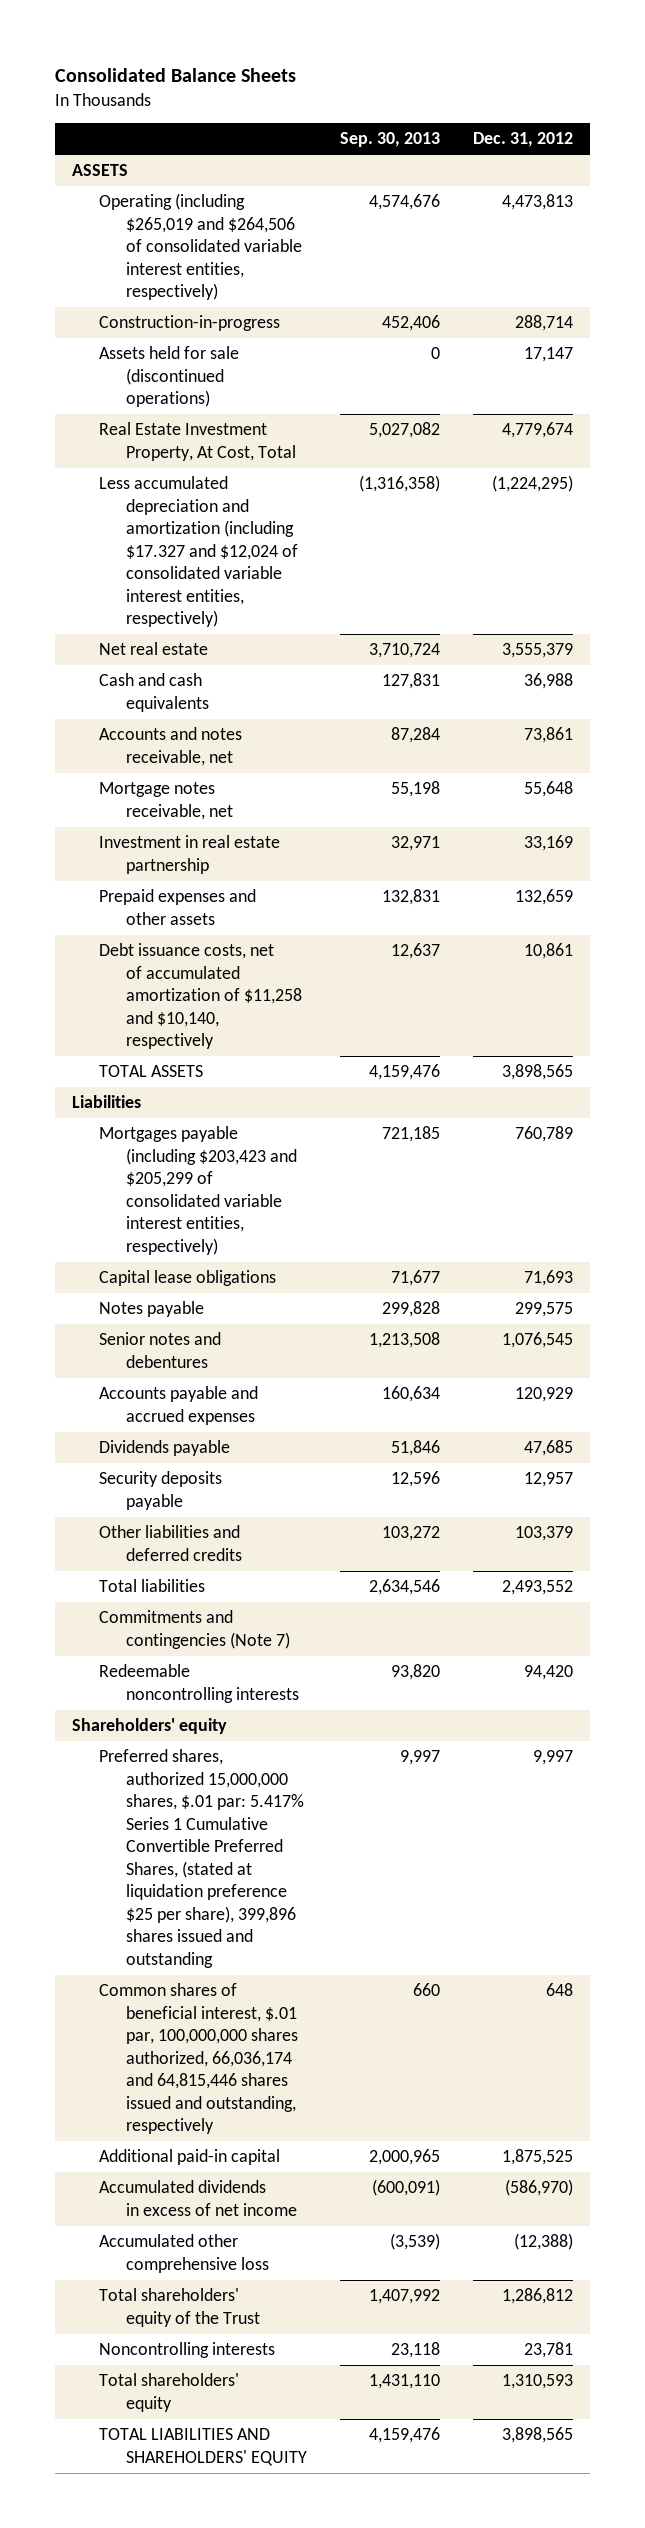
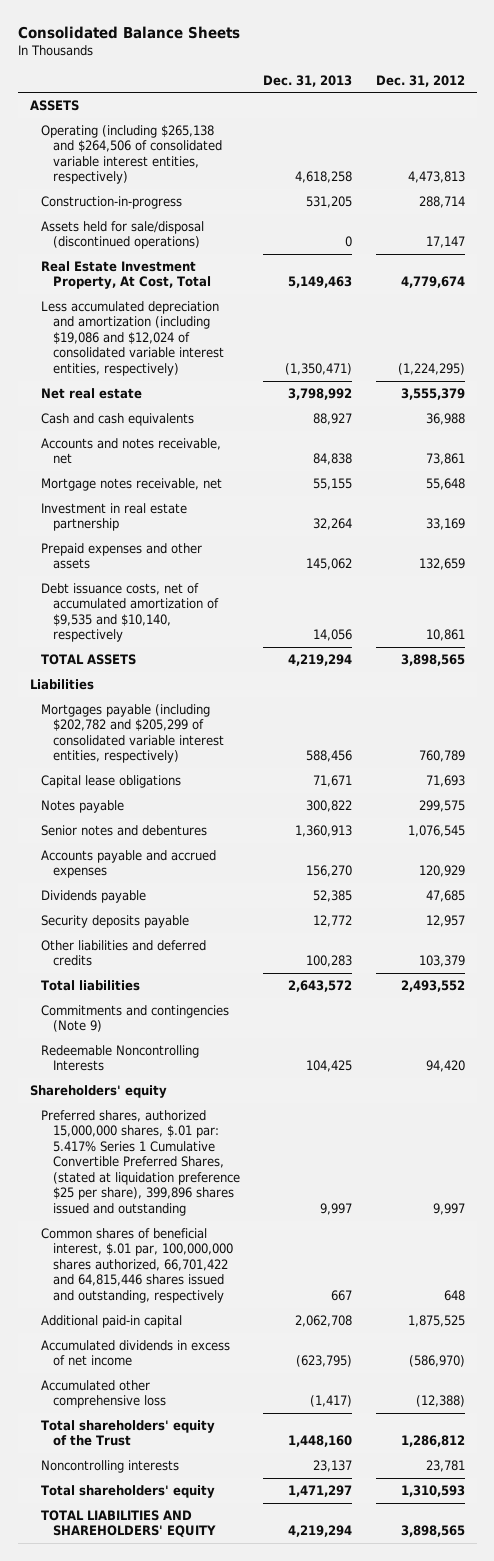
- | Sep. 30, 2013 | Dec. 31, 2012
+ | Dec. 31, 2013 | Dec. 31, 2012
- Operating (including $265,019 and $264,506 of consolidated variable interest entities, respectively) | 4,574,676 | 4,473,813
+ Operating (including $265,138 and $264,506 of consolidated variable interest entities, respectively) | 4,618,258 | 4,473,813
- Assets held for sale (discontinued operations) | 0 | 17,147
+ Assets held for sale/disposal (discontinued operations) | 0 | 17,147
- Less accumulated depreciation and amortization (including $17.327 and $12,024 of consolidated variable interest entities, respectively) | (1,316,358) | (1,224,295)
+ Less accumulated depreciation and amortization (including $19,086 and $12,024 of consolidated variable interest entities, respectively) | (1,350,471) | (1,224,295)
- Debt issuance costs, net of accumulated amortization of $11,258 and $10,140, respectively | 12,637 | 10,861
+ Debt issuance costs, net of accumulated amortization of $9,535 and $10,140, respectively | 14,056 | 10,861
- Mortgages payable (including $203,423 and $205,299 of consolidated variable interest entities, respectively) | 721,185 | 760,789
+ Mortgages payable (including $202,782 and $205,299 of consolidated variable interest entities, respectively) | 588,456 | 760,789
- Commitments and contingencies (Note 7)
- Redeemable noncontrolling interests | 93,820 | 94,420
+ Commitments and contingencies (Note 9)
+ Redeemable Noncontrolling Interests | 104,425 | 94,420
- Common shares of beneficial interest, $.01 par, 100,000,000 shares authorized, 66,036,174 and 64,815,446 shares issued and outstanding, respectively | 660 | 648
+ Common shares of beneficial interest, $.01 par, 100,000,000 shares authorized, 66,701,422 and 64,815,446 shares issued and outstanding, respectively | 667 | 648

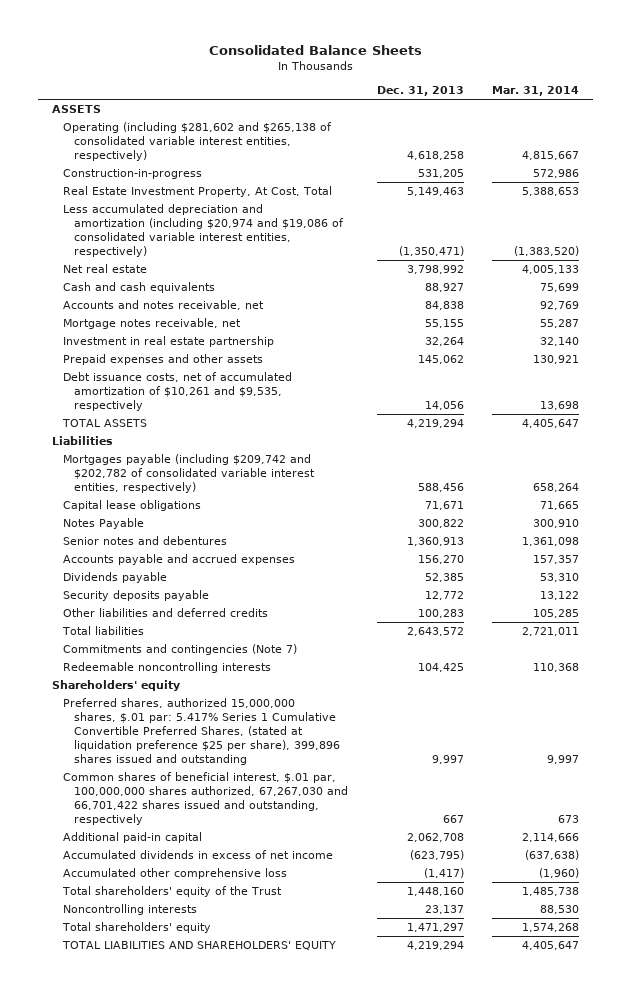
- | Dec. 31, 2013 | Dec. 31, 2012
+ | Dec. 31, 2013 | Mar. 31, 2014
- Operating (including $265,138 and $264,506 of consolidated variable interest entities, respectively) | 4,618,258 | 4,473,813
+ Operating (including $281,602 and $265,138 of consolidated variable interest entities, respectively) | 4,618,258 | 4,815,667
- Assets held for sale/disposal (discontinued operations) | 0 | 17,147
- Less accumulated depreciation and amortization (including $19,086 and $12,024 of consolidated variable interest entities, respectively) | (1,350,471) | (1,224,295)
+ Less accumulated depreciation and amortization (including $20,974 and $19,086 of consolidated variable interest entities, respectively) | (1,350,471) | (1,383,520)
- Debt issuance costs, net of accumulated amortization of $9,535 and $10,140, respectively | 14,056 | 10,861
+ Debt issuance costs, net of accumulated amortization of $10,261 and $9,535, respectively | 14,056 | 13,698
- Mortgages payable (including $202,782 and $205,299 of consolidated variable interest entities, respectively) | 588,456 | 760,789
+ Mortgages payable (including $209,742 and $202,782 of consolidated variable interest entities, respectively) | 588,456 | 658,264
- Notes payable | 300,822 | 299,575
+ Notes Payable | 300,822 | 300,910
- Commitments and contingencies (Note 9)
- Redeemable Noncontrolling Interests | 104,425 | 94,420
+ Commitments and contingencies (Note 7)
+ Redeemable noncontrolling interests | 104,425 | 110,368
- Common shares of beneficial interest, $.01 par, 100,000,000 shares authorized, 66,701,422 and 64,815,446 shares issued and outstanding, respectively | 667 | 648
+ Common shares of beneficial interest, $.01 par, 100,000,000 shares authorized, 67,267,030 and 66,701,422 shares issued and outstanding, respectively | 667 | 673

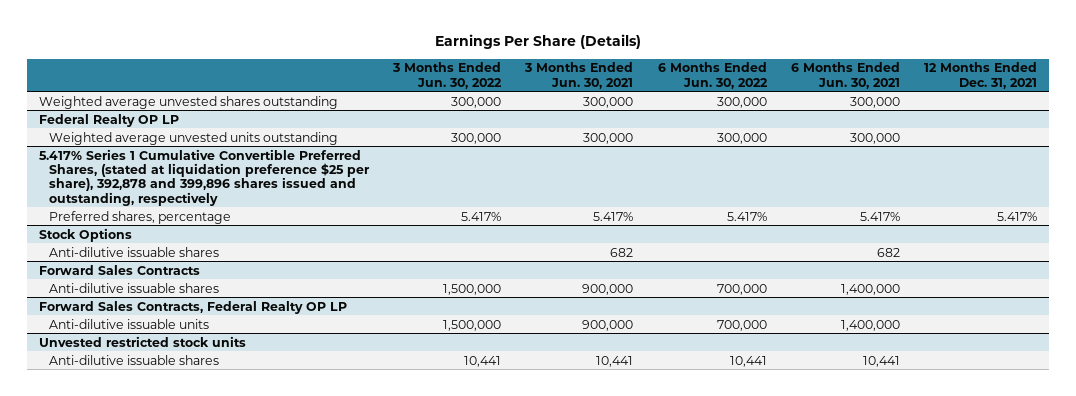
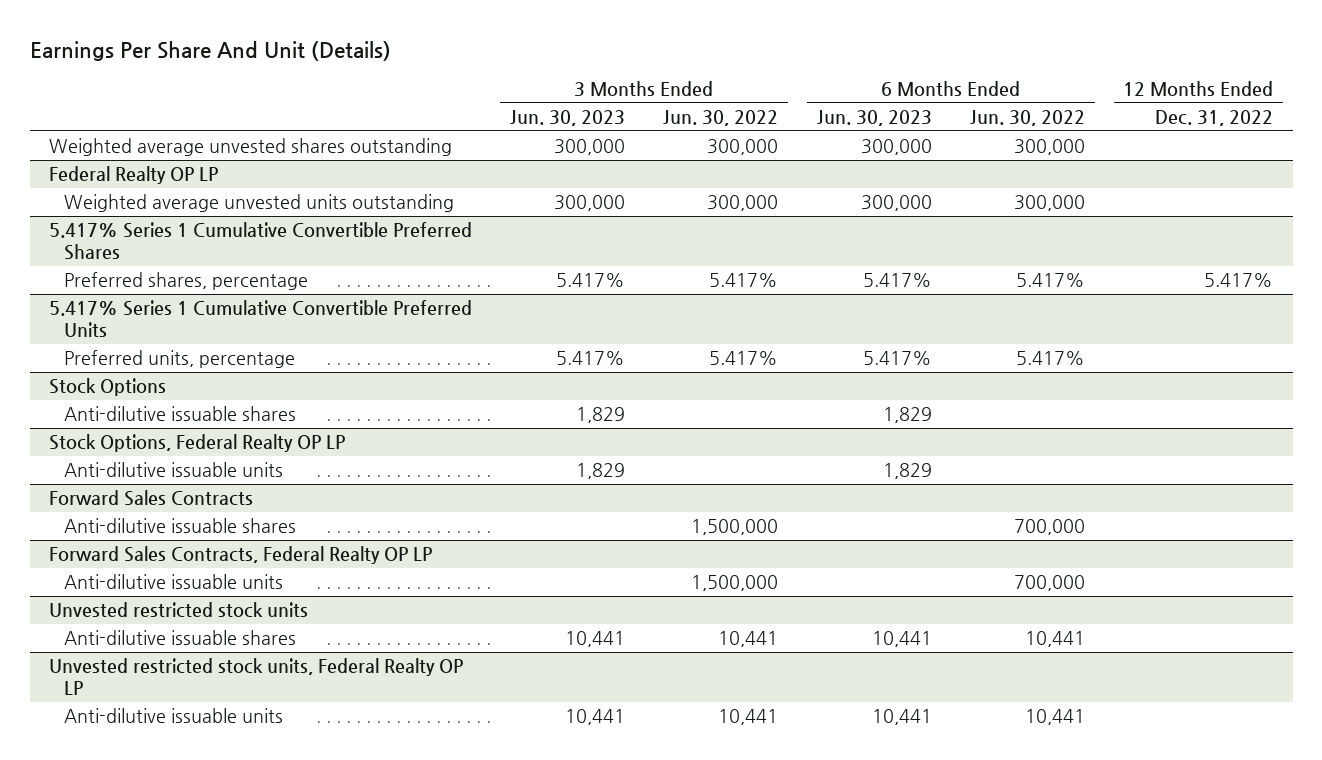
- Earnings Per Share (Details)
+ Earnings Per Share And Unit (Details)
- | 3 Months Ended Jun. 30, 2022 | 3 Months Ended Jun. 30, 2021 | 6 Months Ended Jun. 30, 2022 | 6 Months Ended Jun. 30, 2021 | 12 Months Ended Dec. 31, 2021
+ | 3 Months Ended Jun. 30, 2023 | 3 Months Ended Jun. 30, 2022 | 6 Months Ended Jun. 30, 2023 | 6 Months Ended Jun. 30, 2022 | 12 Months Ended Dec. 31, 2022
- 5.417% Series 1 Cumulative Convertible Preferred Shares, (stated at liquidation preference $25 per share), 392,878 and 399,896 shares issued and outstanding, respectively
+ 5.417% Series 1 Cumulative Convertible Preferred Shares
+ 5.417% Series 1 Cumulative Convertible Preferred Units
+ Preferred units, percentage | 5.417% | 5.417% | 5.417% | 5.417% |
+ Stock Options, Federal Realty OP LP
+ Anti-dilutive issuable units | 1,829 | | 1,829 | |
+ Unvested restricted stock units, Federal Realty OP LP
+ Anti-dilutive issuable units | 10,441 | 10,441 | 10,441 | 10,441 |

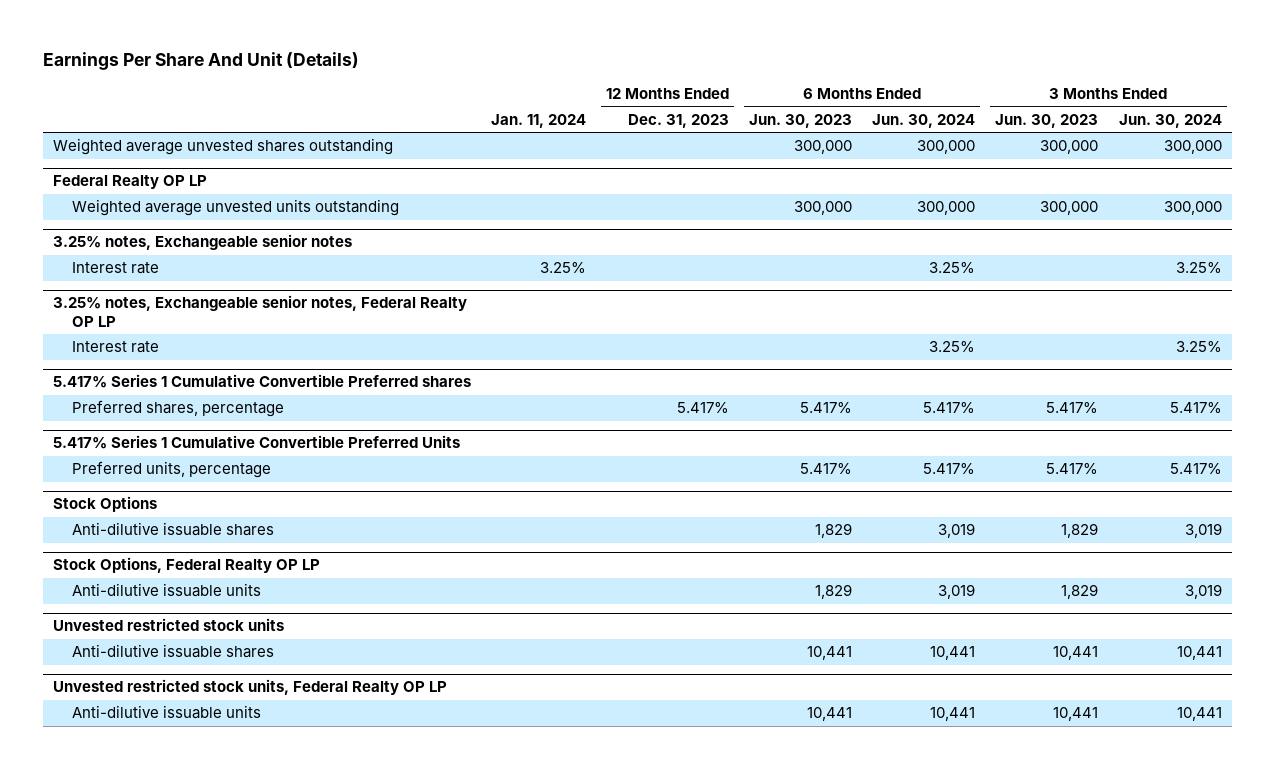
- | 3 Months Ended Jun. 30, 2023 | 3 Months Ended Jun. 30, 2022 | 6 Months Ended Jun. 30, 2023 | 6 Months Ended Jun. 30, 2022 | 12 Months Ended Dec. 31, 2022
+ | Jan. 11, 2024 | 12 Months Ended Dec. 31, 2023 | 6 Months Ended Jun. 30, 2023 | 6 Months Ended Jun. 30, 2024 | 3 Months Ended Jun. 30, 2023 | 3 Months Ended Jun. 30, 2024
- 5.417% Series 1 Cumulative Convertible Preferred Shares
+ 3.25% notes, Exchangeable senior notes
+ Interest rate | 3.25% | | | 3.25% | | 3.25%
+ 3.25% notes, Exchangeable senior notes, Federal Realty OP LP
+ Interest rate | | | | 3.25% | | 3.25%
+ 5.417% Series 1 Cumulative Convertible Preferred shares
- Forward Sales Contracts
- Anti-dilutive issuable shares | | 1,500,000 | | 700,000 |
- Forward Sales Contracts, Federal Realty OP LP
- Anti-dilutive issuable units | | 1,500,000 | | 700,000 |

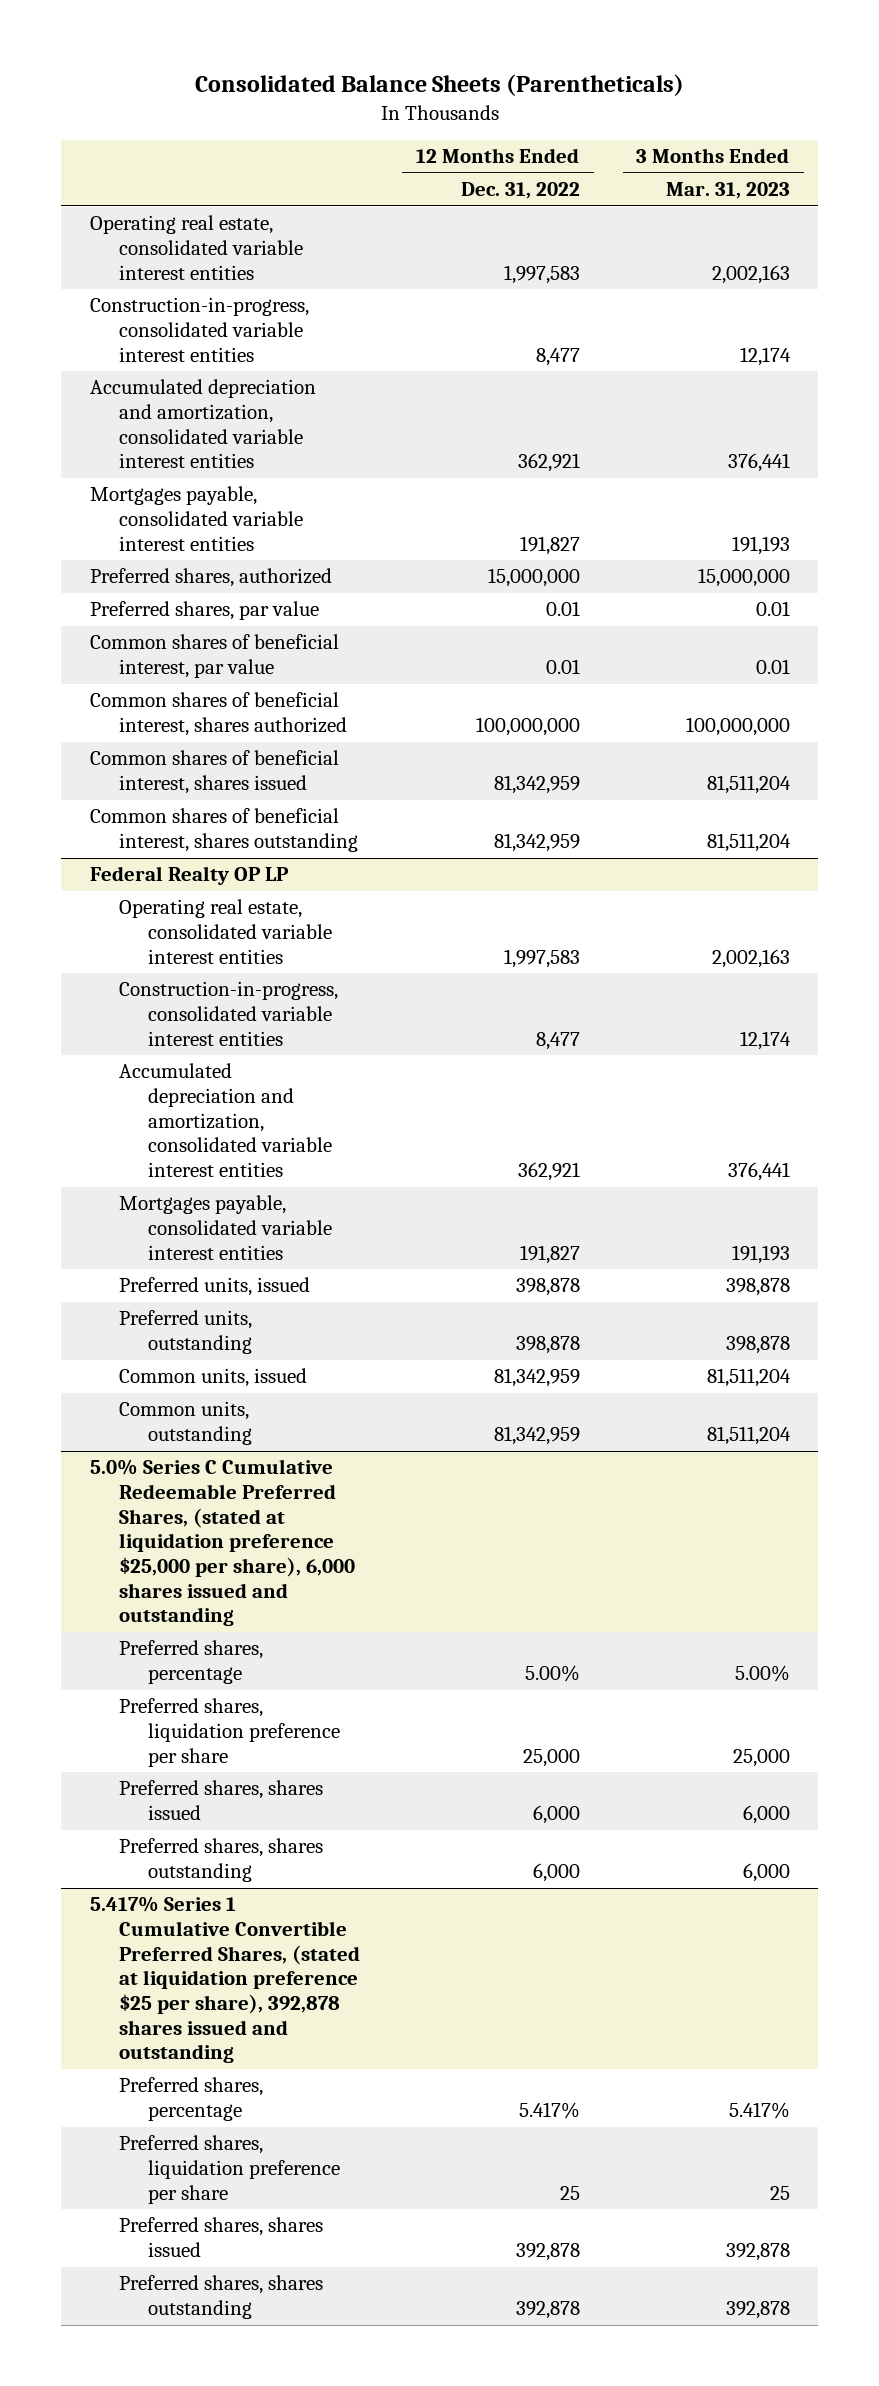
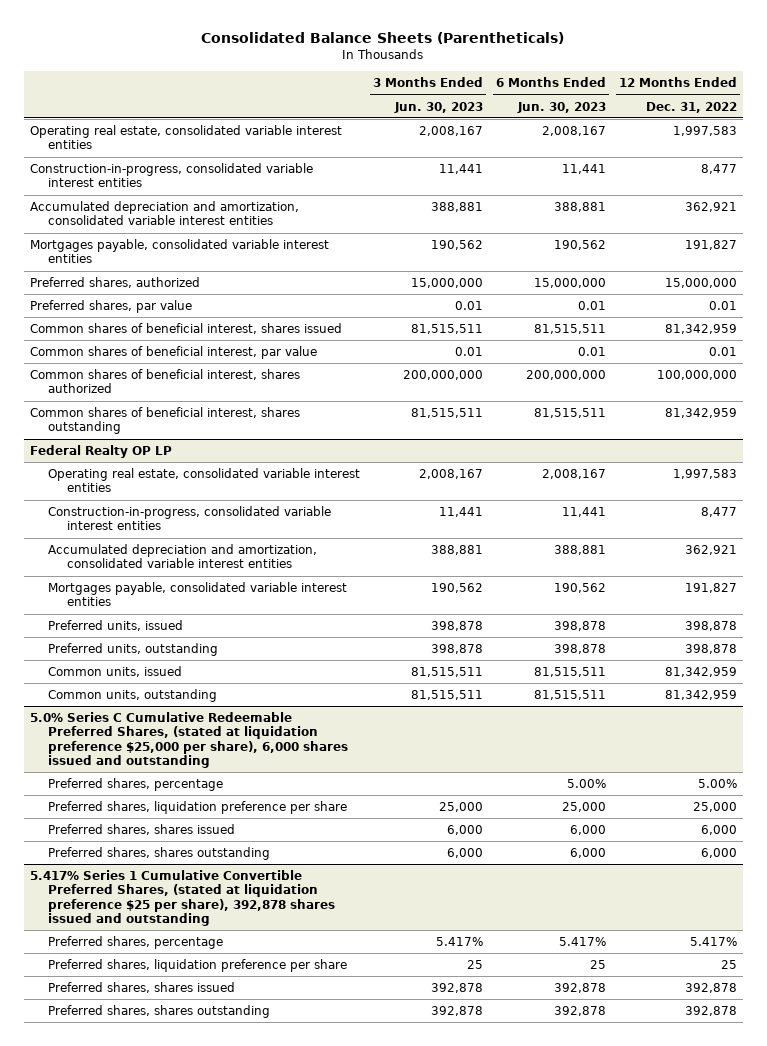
- | 12 Months Ended Dec. 31, 2022 | 3 Months Ended Mar. 31, 2023
+ | 3 Months Ended Jun. 30, 2023 | 6 Months Ended Jun. 30, 2023 | 12 Months Ended Dec. 31, 2022
moved up: Common shares of beneficial interest, shares issued | 81,515,511 | 81,515,511 | 81,342,959

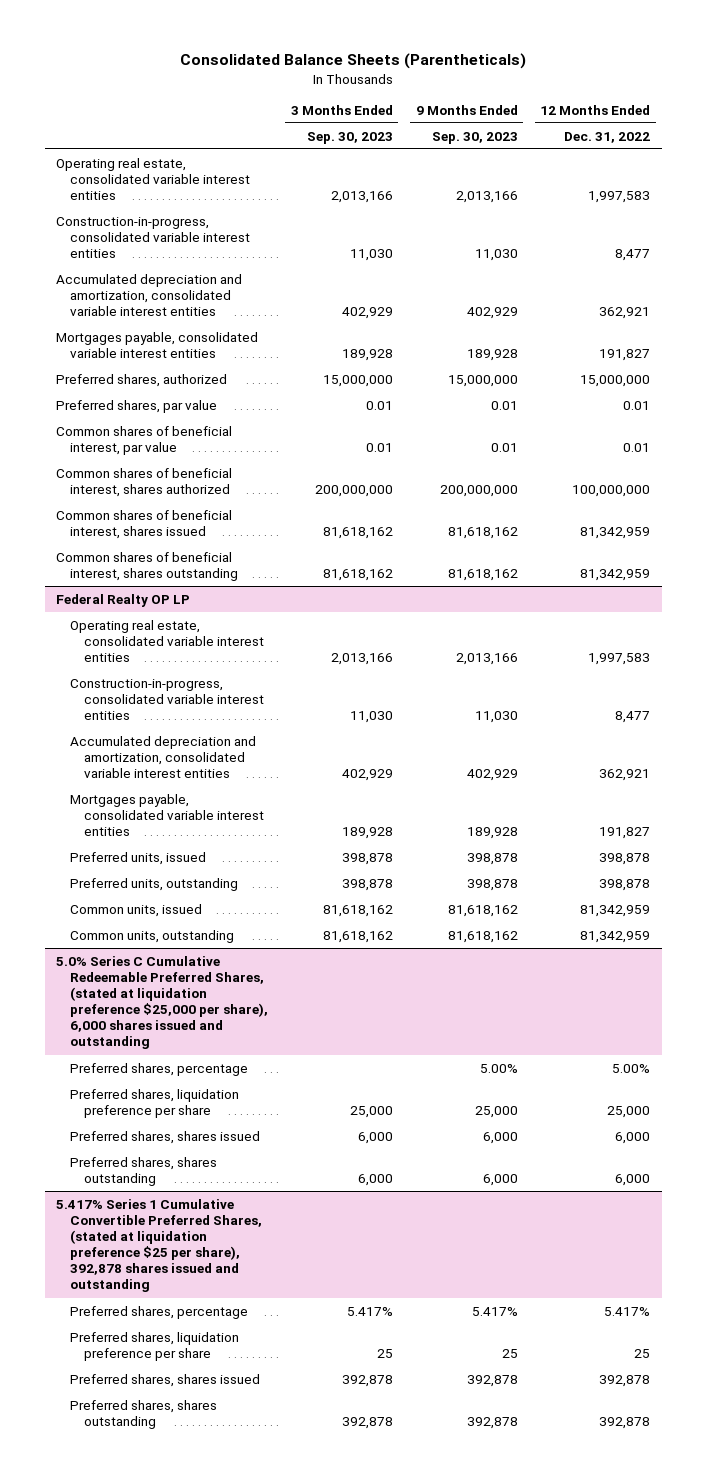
- | 3 Months Ended Jun. 30, 2023 | 6 Months Ended Jun. 30, 2023 | 12 Months Ended Dec. 31, 2022
+ | 3 Months Ended Sep. 30, 2023 | 9 Months Ended Sep. 30, 2023 | 12 Months Ended Dec. 31, 2022
moved down: Common shares of beneficial interest, shares issued | 81,618,162 | 81,618,162 | 81,342,959

